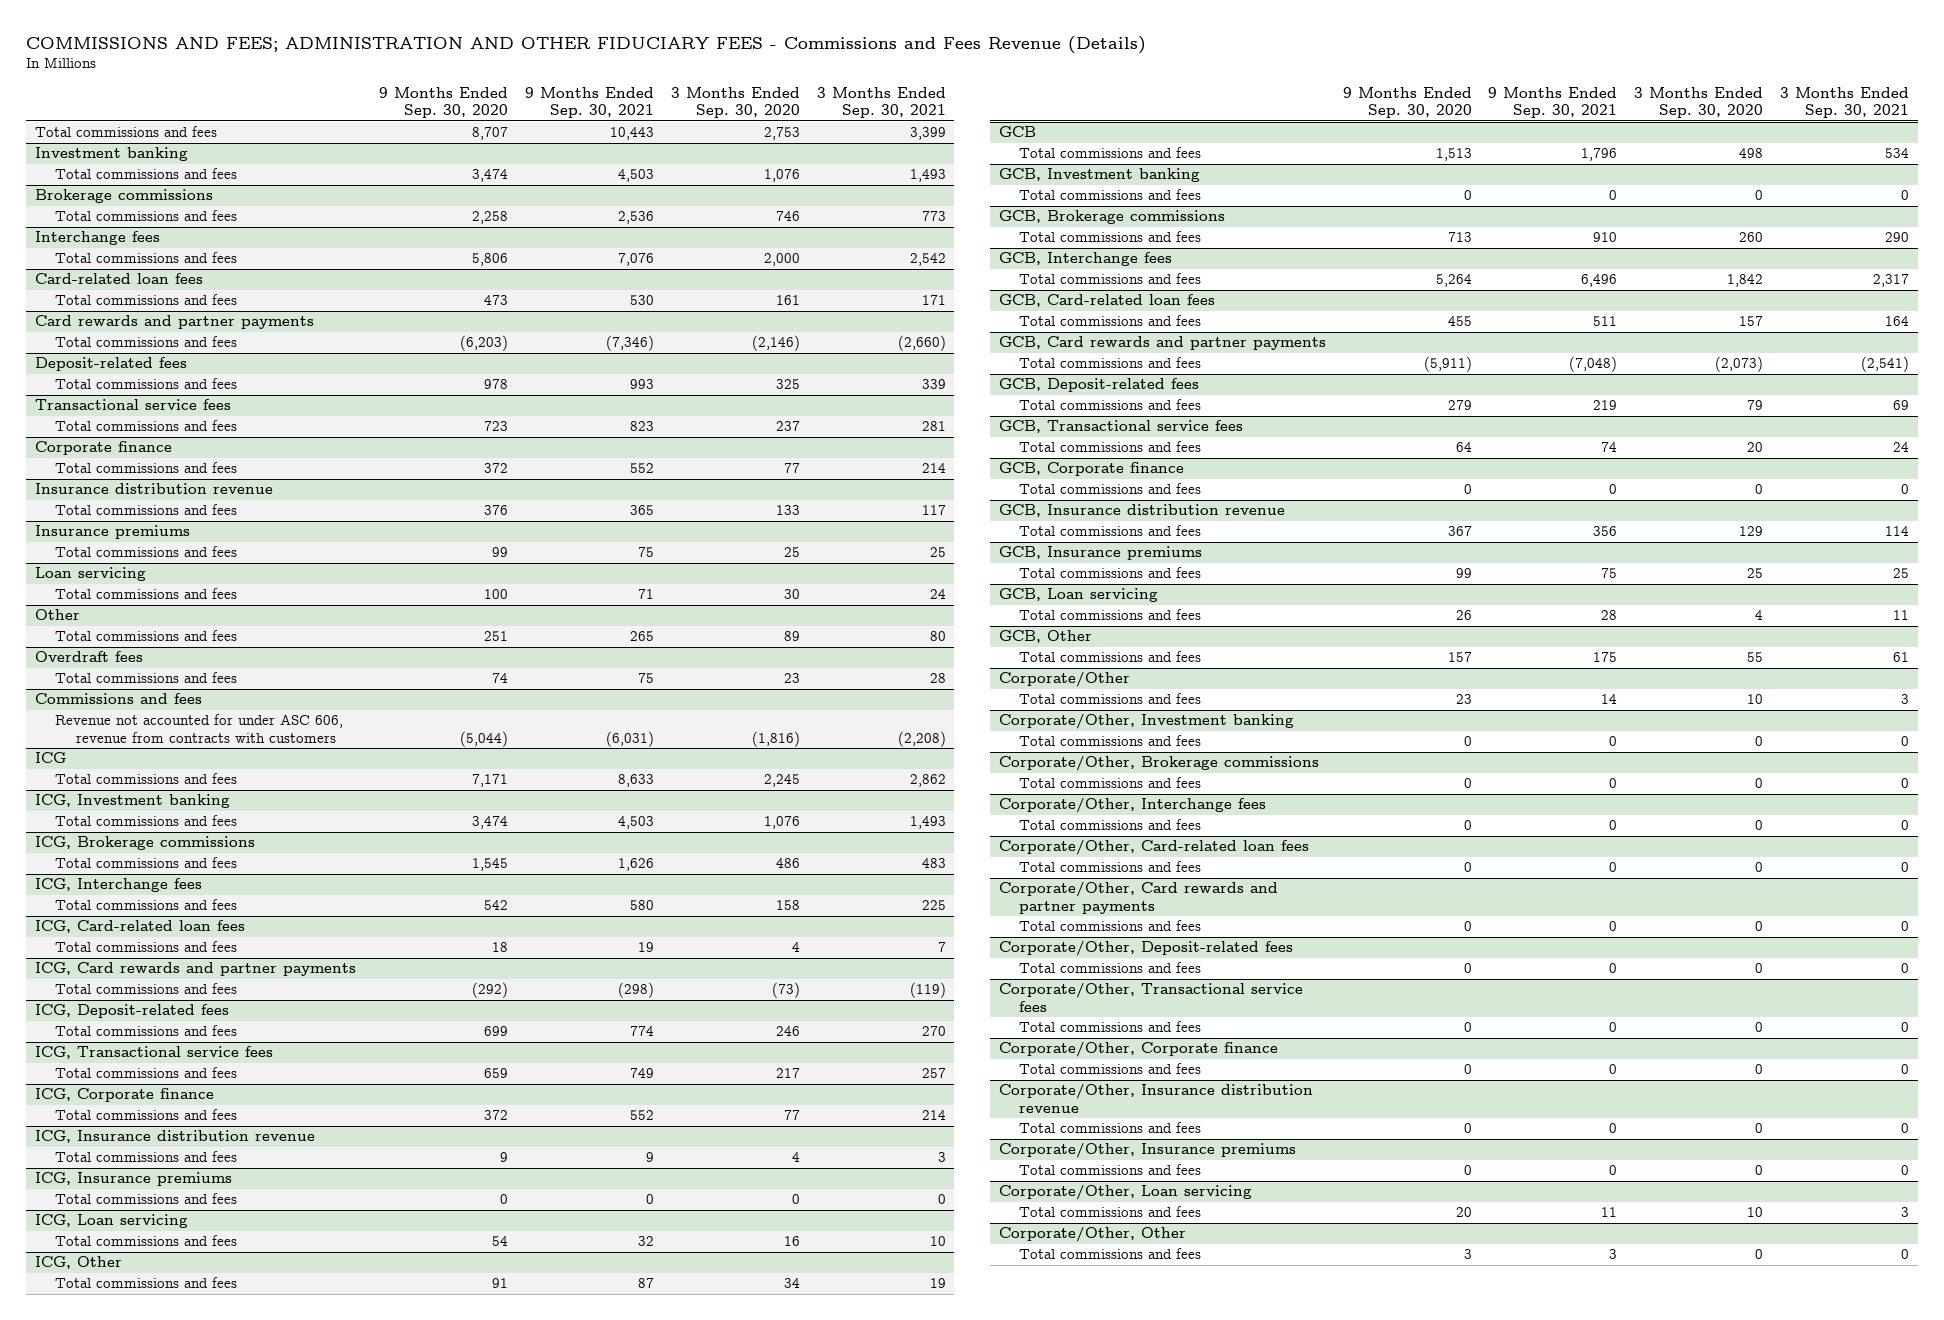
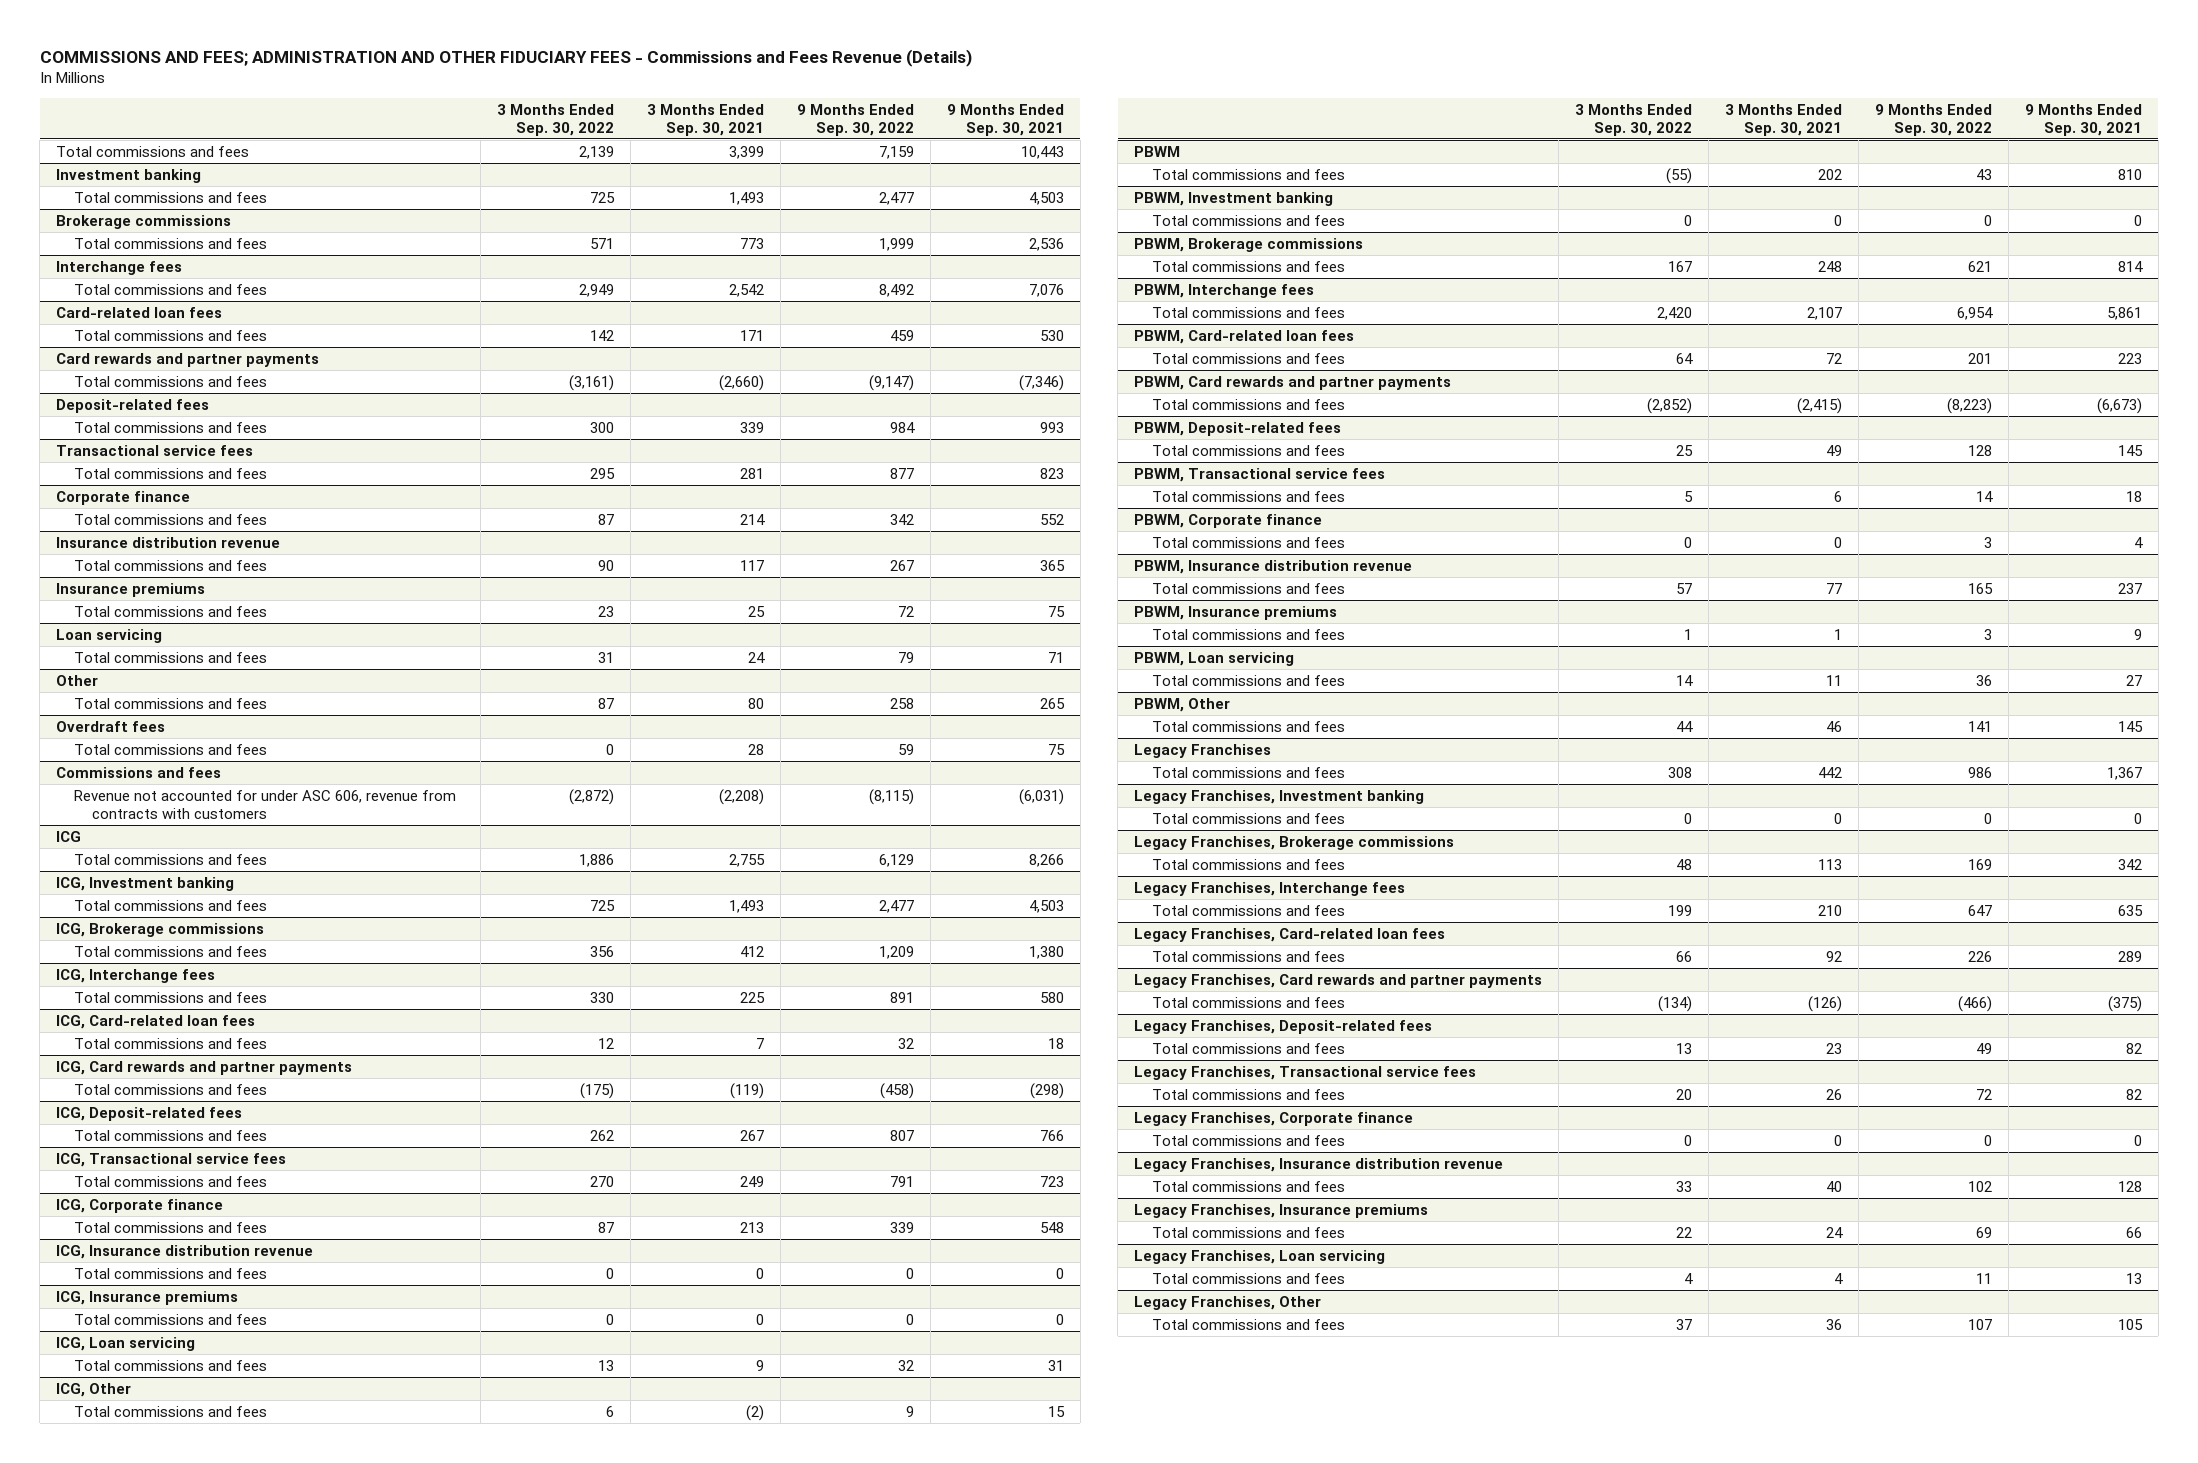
- | 9 Months Ended Sep. 30, 2020 | 9 Months Ended Sep. 30, 2021 | 3 Months Ended Sep. 30, 2020 | 3 Months Ended Sep. 30, 2021
+ | 3 Months Ended Sep. 30, 2022 | 3 Months Ended Sep. 30, 2021 | 9 Months Ended Sep. 30, 2022 | 9 Months Ended Sep. 30, 2021
@ ICG
- Total commissions and fees | 7,171 | 8,633 | 2,245 | 2,862
+ Total commissions and fees | 1,886 | 2,755 | 6,129 | 8,266
@ ICG, Brokerage commissions
- Total commissions and fees | 1,545 | 1,626 | 486 | 483
+ Total commissions and fees | 356 | 412 | 1,209 | 1,380
@ ICG, Card-related loan fees
- Total commissions and fees | 18 | 19 | 4 | 7
+ Total commissions and fees | 12 | 7 | 32 | 18
@ ICG, Deposit-related fees
- Total commissions and fees | 699 | 774 | 246 | 270
+ Total commissions and fees | 262 | 267 | 807 | 766
@ ICG, Transactional service fees
- Total commissions and fees | 659 | 749 | 217 | 257
+ Total commissions and fees | 270 | 249 | 791 | 723
@ ICG, Corporate finance
- Total commissions and fees | 372 | 552 | 77 | 214
+ Total commissions and fees | 87 | 213 | 339 | 548
@ ICG, Insurance distribution revenue
- Total commissions and fees | 9 | 9 | 4 | 3
+ Total commissions and fees | 0 | 0 | 0 | 0
@ ICG, Loan servicing
- Total commissions and fees | 54 | 32 | 16 | 10
+ Total commissions and fees | 13 | 9 | 32 | 31
@ ICG, Other
- Total commissions and fees | 91 | 87 | 34 | 19
- GCB
- Total commissions and fees | 1,513 | 1,796 | 498 | 534
- GCB, Investment banking
- Total commissions and fees | 0 | 0 | 0 | 0
- GCB, Brokerage commissions
- Total commissions and fees | 713 | 910 | 260 | 290
- GCB, Interchange fees
- Total commissions and fees | 5,264 | 6,496 | 1,842 | 2,317
- GCB, Card-related loan fees
- Total commissions and fees | 455 | 511 | 157 | 164
- GCB, Card rewards and partner payments
- Total commissions and fees | (5,911) | (7,048) | (2,073) | (2,541)
- GCB, Deposit-related fees
- Total commissions and fees | 279 | 219 | 79 | 69
- GCB, Transactional service fees
- Total commissions and fees | 64 | 74 | 20 | 24
- GCB, Corporate finance
- Total commissions and fees | 0 | 0 | 0 | 0
- GCB, Insurance distribution revenue
- Total commissions and fees | 367 | 356 | 129 | 114
- GCB, Insurance premiums
- Total commissions and fees | 99 | 75 | 25 | 25
- GCB, Loan servicing
- Total commissions and fees | 26 | 28 | 4 | 11
- GCB, Other
- Total commissions and fees | 157 | 175 | 55 | 61
- Corporate/Other
- Total commissions and fees | 23 | 14 | 10 | 3
- Corporate/Other, Investment banking
- Total commissions and fees | 0 | 0 | 0 | 0
- Corporate/Other, Brokerage commissions
- Total commissions and fees | 0 | 0 | 0 | 0
- Corporate/Other, Interchange fees
- Total commissions and fees | 0 | 0 | 0 | 0
- Corporate/Other, Card-related loan fees
- Total commissions and fees | 0 | 0 | 0 | 0
- Corporate/Other, Card rewards and partner payments
- Total commissions and fees | 0 | 0 | 0 | 0
- Corporate/Other, Deposit-related fees
- Total commissions and fees | 0 | 0 | 0 | 0
- Corporate/Other, Transactional service fees
- Total commissions and fees | 0 | 0 | 0 | 0
- Corporate/Other, Corporate finance
@ ICG, Other
+ Total commissions and fees | 6 | (2) | 9 | 15
+ PBWM
+ Total commissions and fees | (55) | 202 | 43 | 810
+ PBWM, Investment banking
- Corporate/Other, Insurance distribution revenue
+ PBWM, Brokerage commissions
+ Total commissions and fees | 167 | 248 | 621 | 814
+ PBWM, Interchange fees
+ Total commissions and fees | 2,420 | 2,107 | 6,954 | 5,861
+ PBWM, Card-related loan fees
+ Total commissions and fees | 64 | 72 | 201 | 223
+ PBWM, Card rewards and partner payments
+ Total commissions and fees | (2,852) | (2,415) | (8,223) | (6,673)
+ PBWM, Deposit-related fees
+ Total commissions and fees | 25 | 49 | 128 | 145
+ PBWM, Transactional service fees
+ Total commissions and fees | 5 | 6 | 14 | 18
+ PBWM, Corporate finance
+ Total commissions and fees | 0 | 0 | 3 | 4
+ PBWM, Insurance distribution revenue
+ Total commissions and fees | 57 | 77 | 165 | 237
+ PBWM, Insurance premiums
+ Total commissions and fees | 1 | 1 | 3 | 9
+ PBWM, Loan servicing
+ Total commissions and fees | 14 | 11 | 36 | 27
+ PBWM, Other
+ Total commissions and fees | 44 | 46 | 141 | 145
+ Legacy Franchises
+ Total commissions and fees | 308 | 442 | 986 | 1,367
+ Legacy Franchises, Investment banking
- Corporate/Other, Insurance premiums
+ Legacy Franchises, Brokerage commissions
+ Total commissions and fees | 48 | 113 | 169 | 342
+ Legacy Franchises, Interchange fees
+ Total commissions and fees | 199 | 210 | 647 | 635
+ Legacy Franchises, Card-related loan fees
+ Total commissions and fees | 66 | 92 | 226 | 289
+ Legacy Franchises, Card rewards and partner payments
+ Total commissions and fees | (134) | (126) | (466) | (375)
+ Legacy Franchises, Deposit-related fees
+ Total commissions and fees | 13 | 23 | 49 | 82
+ Legacy Franchises, Transactional service fees
+ Total commissions and fees | 20 | 26 | 72 | 82
+ Legacy Franchises, Corporate finance
- Corporate/Other, Loan servicing
- Total commissions and fees | 20 | 11 | 10 | 3
- Corporate/Other, Other
- Total commissions and fees | 3 | 3 | 0 | 0
+ Legacy Franchises, Insurance distribution revenue
+ Total commissions and fees | 33 | 40 | 102 | 128
+ Legacy Franchises, Insurance premiums
+ Total commissions and fees | 22 | 24 | 69 | 66
+ Legacy Franchises, Loan servicing
+ Total commissions and fees | 4 | 4 | 11 | 13
+ Legacy Franchises, Other
+ Total commissions and fees | 37 | 36 | 107 | 105

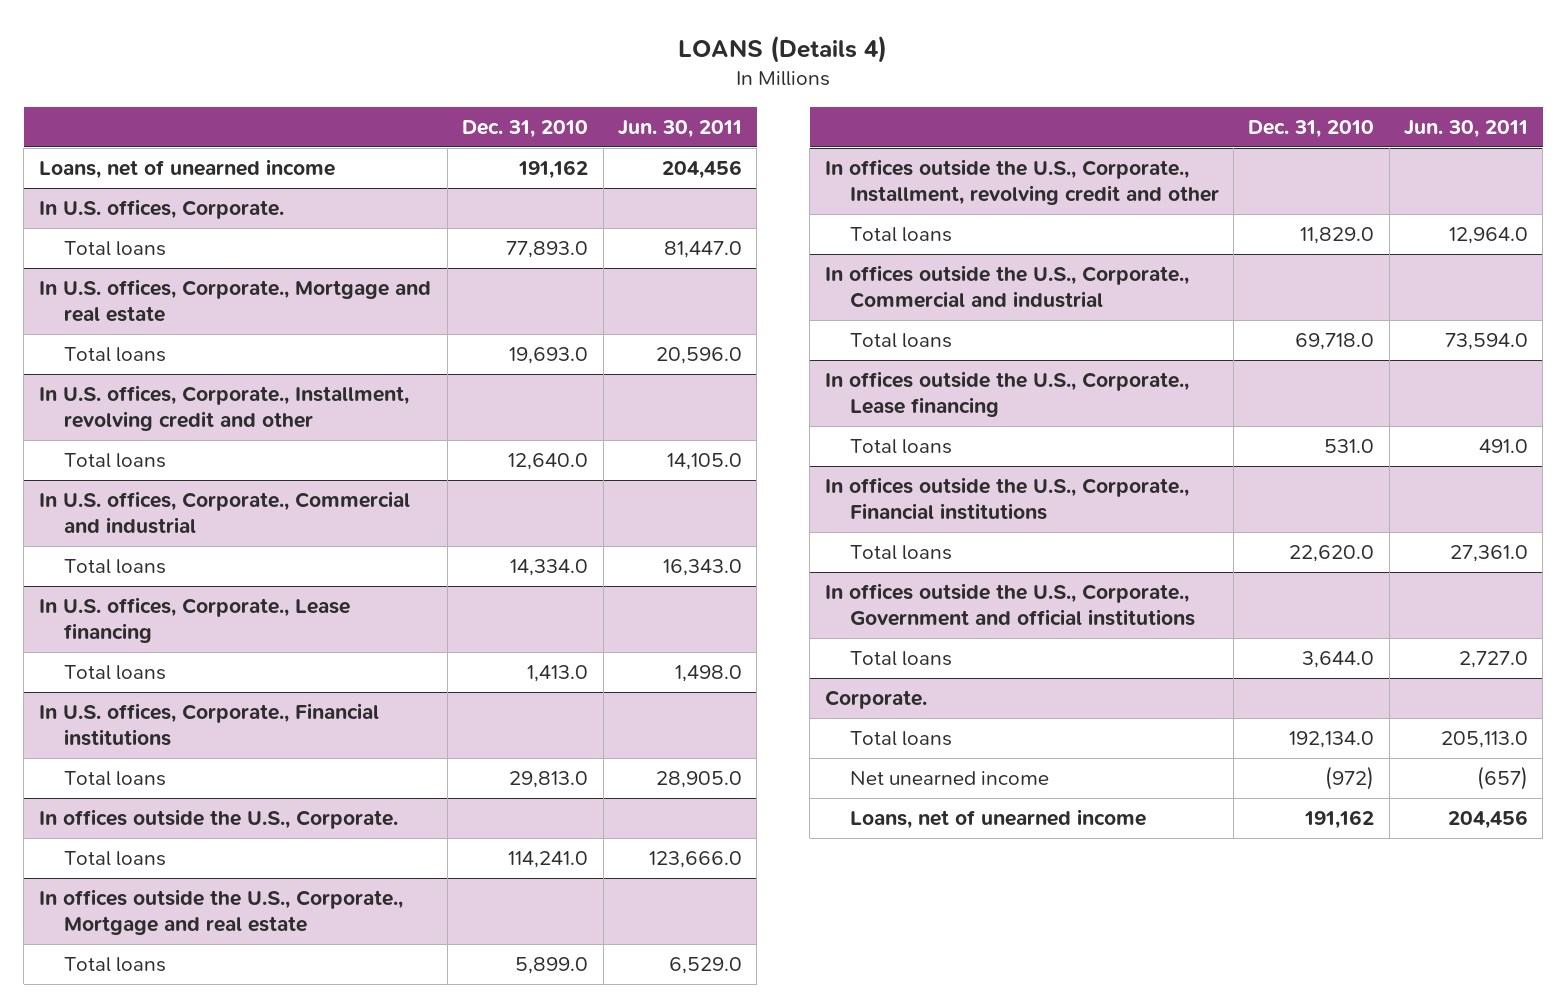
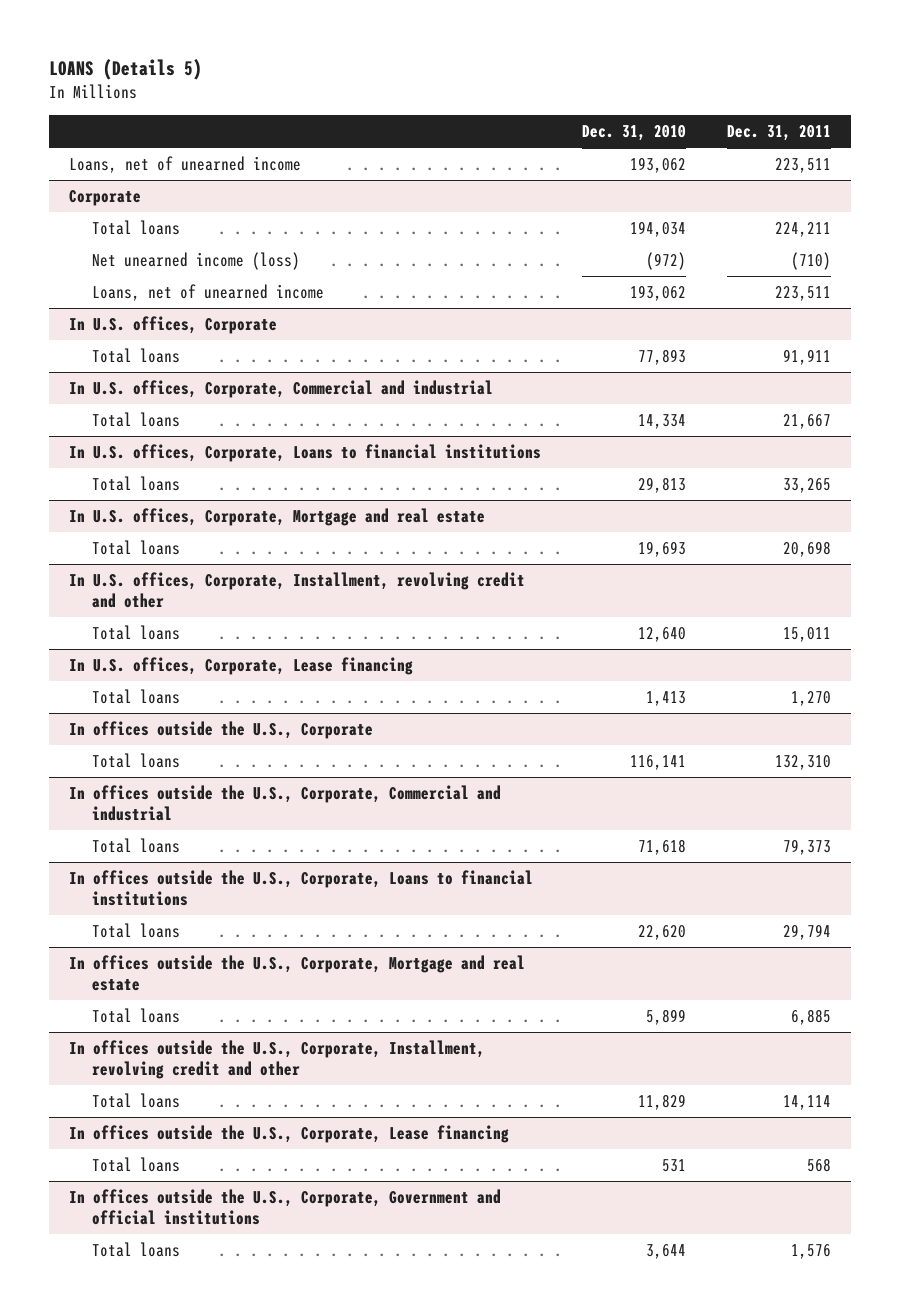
- LOANS (Details 4)
+ LOANS (Details 5)
- | Dec. 31, 2010 | Jun. 30, 2011
+ | Dec. 31, 2010 | Dec. 31, 2011
- Loans, net of unearned income | 191,162 | 204,456
- In U.S. offices, Corporate.
- Total loans | 77,893.0 | 81,447.0
- In U.S. offices, Corporate., Mortgage and real estate
- Total loans | 19,693.0 | 20,596.0
- In U.S. offices, Corporate., Installment, revolving credit and other
- Total loans | 12,640.0 | 14,105.0
- In U.S. offices, Corporate., Commercial and industrial
- Total loans | 14,334.0 | 16,343.0
- In U.S. offices, Corporate., Lease financing
- Total loans | 1,413.0 | 1,498.0
- In U.S. offices, Corporate., Financial institutions
- Total loans | 29,813.0 | 28,905.0
- In offices outside the U.S., Corporate.
- Total loans | 114,241.0 | 123,666.0
- In offices outside the U.S., Corporate., Mortgage and real estate
- Total loans | 5,899.0 | 6,529.0
- In offices outside the U.S., Corporate., Installment, revolving credit and other
- Total loans | 11,829.0 | 12,964.0
- In offices outside the U.S., Corporate., Commercial and industrial
- Total loans | 69,718.0 | 73,594.0
- In offices outside the U.S., Corporate., Lease financing
- Total loans | 531.0 | 491.0
- In offices outside the U.S., Corporate., Financial institutions
- Total loans | 22,620.0 | 27,361.0
- In offices outside the U.S., Corporate., Government and official institutions
- Total loans | 3,644.0 | 2,727.0
- Corporate.
- Total loans | 192,134.0 | 205,113.0
- Net unearned income | (972) | (657)
- Loans, net of unearned income | 191,162 | 204,456
+ Loans, net of unearned income | 193,062 | 223,511
+ Corporate
+ Total loans | 194,034 | 224,211
+ Net unearned income (loss) | (972) | (710)
+ Loans, net of unearned income | 193,062 | 223,511
+ In U.S. offices, Corporate
+ Total loans | 77,893 | 91,911
+ In U.S. offices, Corporate, Commercial and industrial
+ Total loans | 14,334 | 21,667
+ In U.S. offices, Corporate, Loans to financial institutions
+ Total loans | 29,813 | 33,265
+ In U.S. offices, Corporate, Mortgage and real estate
+ Total loans | 19,693 | 20,698
+ In U.S. offices, Corporate, Installment, revolving credit and other
+ Total loans | 12,640 | 15,011
+ In U.S. offices, Corporate, Lease financing
+ Total loans | 1,413 | 1,270
+ In offices outside the U.S., Corporate
+ Total loans | 116,141 | 132,310
+ In offices outside the U.S., Corporate, Commercial and industrial
+ Total loans | 71,618 | 79,373
+ In offices outside the U.S., Corporate, Loans to financial institutions
+ Total loans | 22,620 | 29,794
+ In offices outside the U.S., Corporate, Mortgage and real estate
+ Total loans | 5,899 | 6,885
+ In offices outside the U.S., Corporate, Installment, revolving credit and other
+ Total loans | 11,829 | 14,114
+ In offices outside the U.S., Corporate, Lease financing
+ Total loans | 531 | 568
+ In offices outside the U.S., Corporate, Government and official institutions
+ Total loans | 3,644 | 1,576

